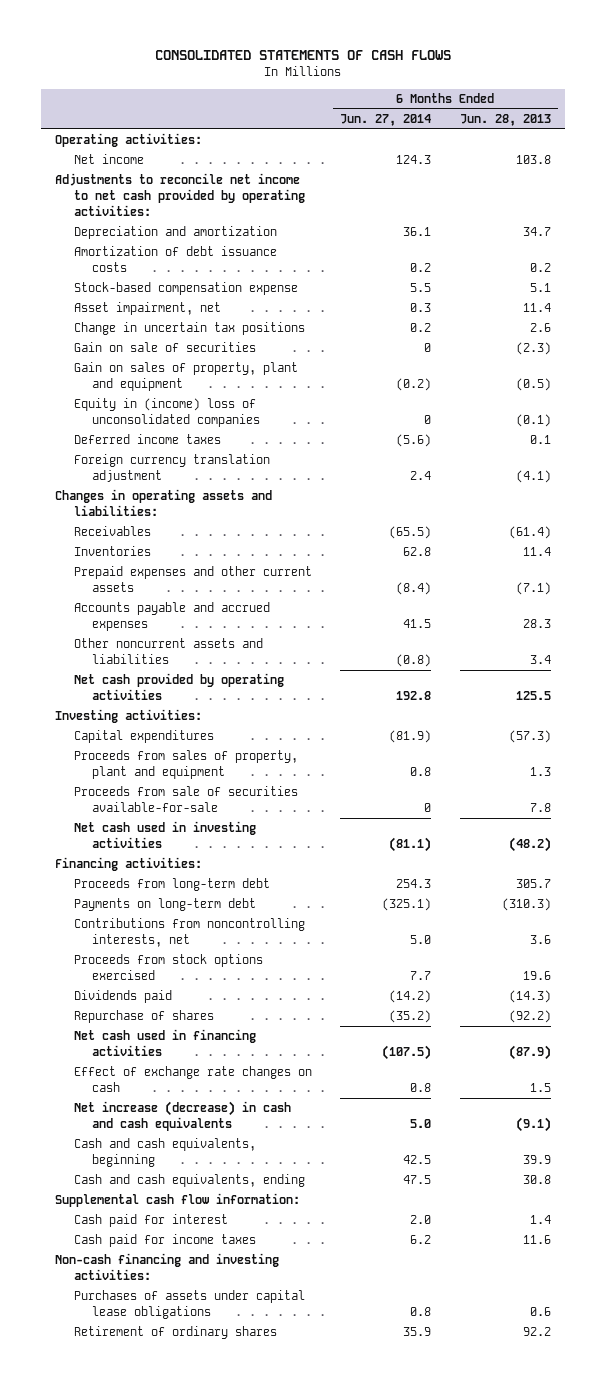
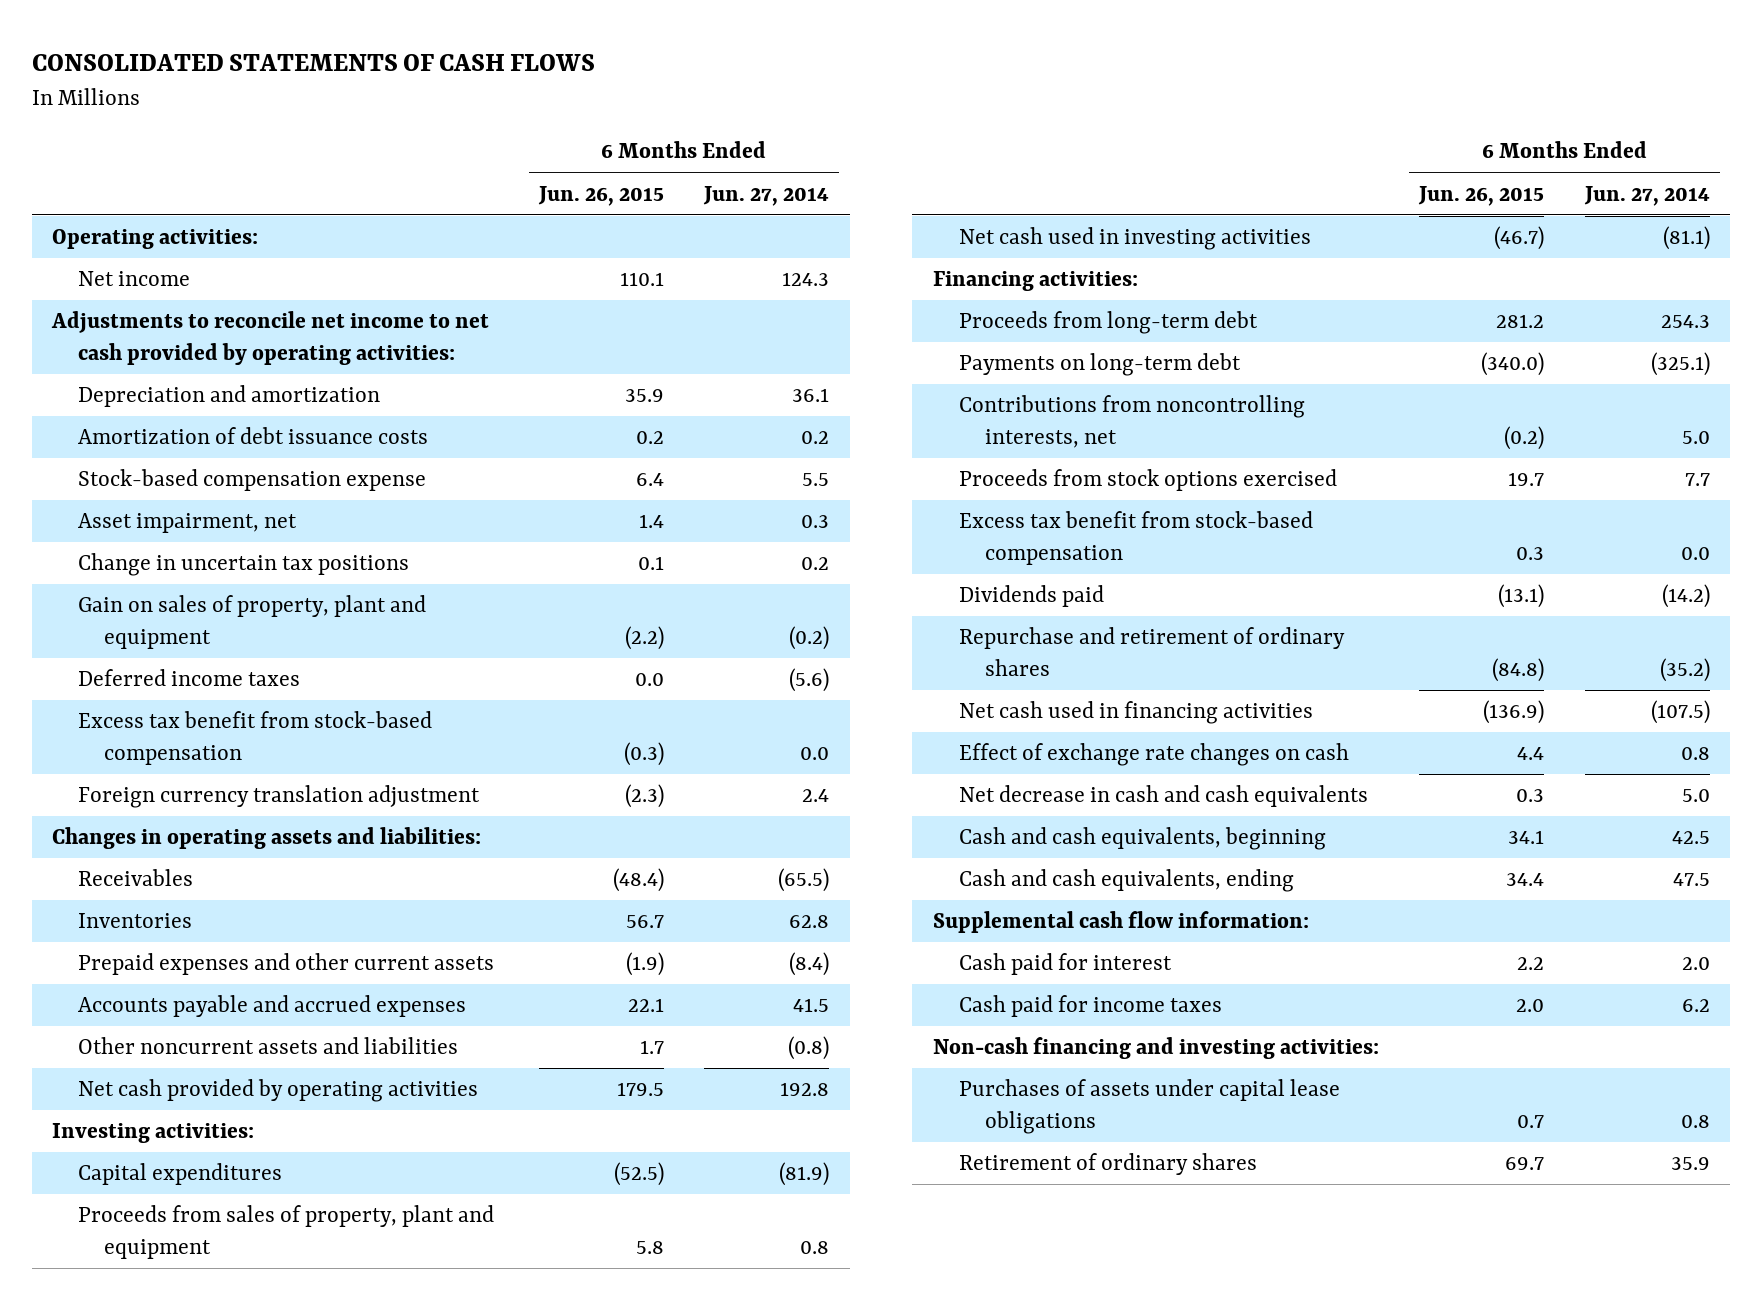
- | 6 Months Ended Jun. 27, 2014 | 6 Months Ended Jun. 28, 2013
+ | 6 Months Ended Jun. 26, 2015 | 6 Months Ended Jun. 27, 2014
- Gain on sale of securities | 0 | (2.3)
- Equity in (income) loss of unconsolidated companies | 0 | (0.1)
+ Excess tax benefit from stock-based compensation | (0.3) | 0.0
- Proceeds from sale of securities available-for-sale | 0 | 7.8
+ Excess tax benefit from stock-based compensation | 0.3 | 0.0
- Repurchase of shares | (35.2) | (92.2)
+ Repurchase and retirement of ordinary shares | (84.8) | (35.2)
- Net increase (decrease) in cash and cash equivalents | 5.0 | (9.1)
+ Net decrease in cash and cash equivalents | 0.3 | 5.0

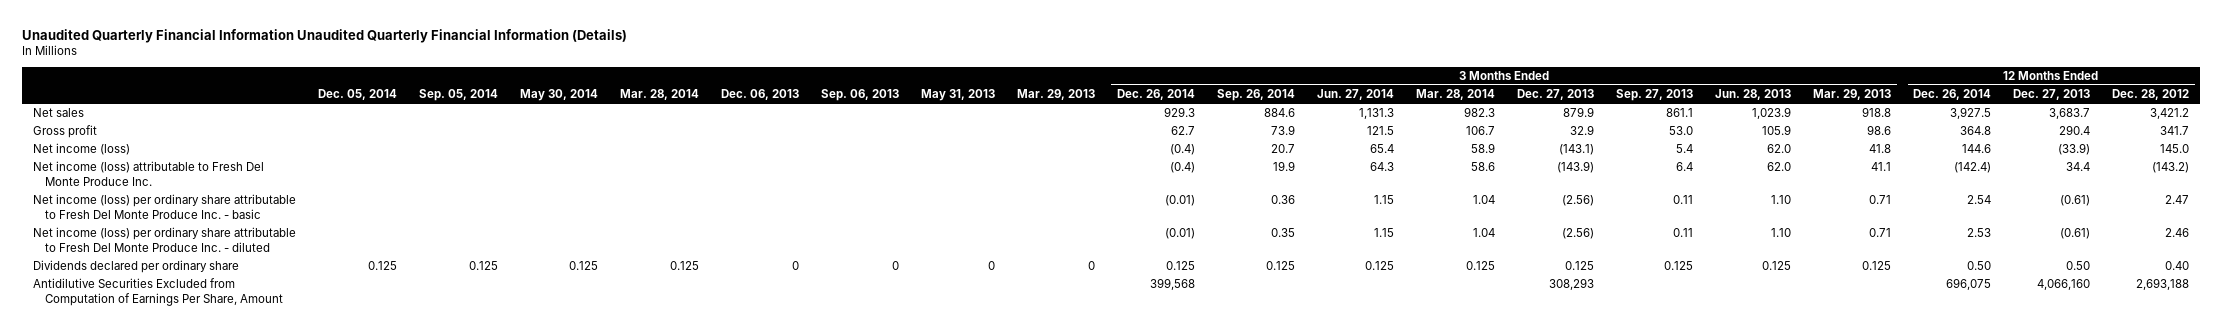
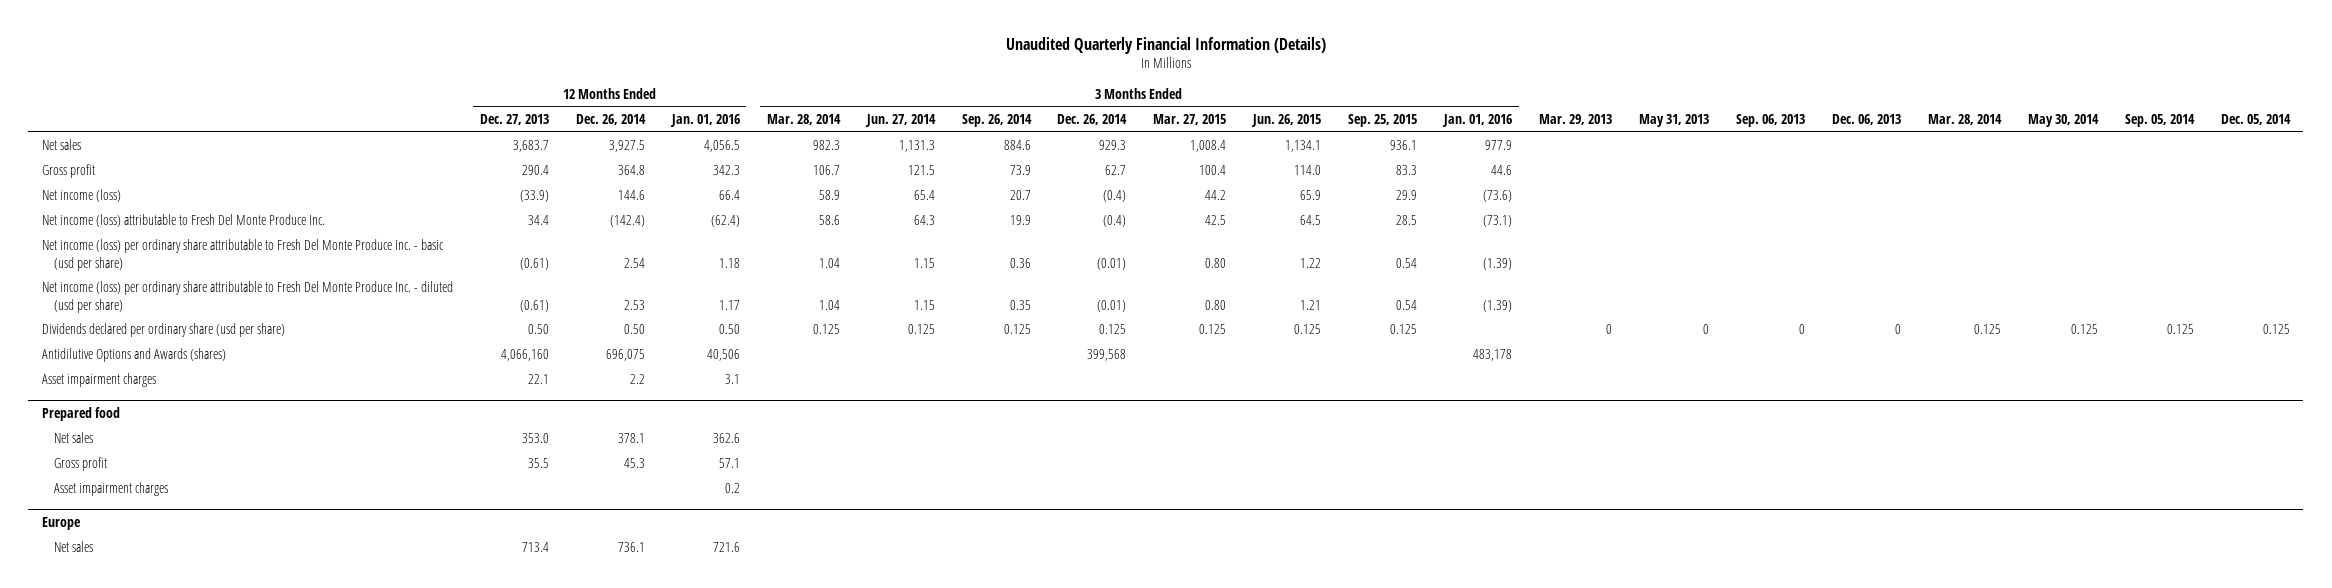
- Unaudited Quarterly Financial Information Unaudited Quarterly Financial Information (Details)
+ Unaudited Quarterly Financial Information (Details)
- | Dec. 05, 2014 | Sep. 05, 2014 | May 30, 2014 | Mar. 28, 2014 | Dec. 06, 2013 | Sep. 06, 2013 | May 31, 2013 | Mar. 29, 2013 | 3 Months Ended Dec. 26, 2014 | 3 Months Ended Sep. 26, 2014 | 3 Months Ended Jun. 27, 2014 | 3 Months Ended Mar. 28, 2014 | 3 Months Ended Dec. 27, 2013 | 3 Months Ended Sep. 27, 2013 | 3 Months Ended Jun. 28, 2013 | 3 Months Ended Mar. 29, 2013 | 12 Months Ended Dec. 26, 2014 | 12 Months Ended Dec. 27, 2013 | 12 Months Ended Dec. 28, 2012
+ | 12 Months Ended Dec. 27, 2013 | 12 Months Ended Dec. 26, 2014 | 12 Months Ended Jan. 01, 2016 | 3 Months Ended Mar. 28, 2014 | 3 Months Ended Jun. 27, 2014 | 3 Months Ended Sep. 26, 2014 | 3 Months Ended Dec. 26, 2014 | 3 Months Ended Mar. 27, 2015 | 3 Months Ended Jun. 26, 2015 | 3 Months Ended Sep. 25, 2015 | 3 Months Ended Jan. 01, 2016 | Mar. 29, 2013 | May 31, 2013 | Sep. 06, 2013 | Dec. 06, 2013 | Mar. 28, 2014 | May 30, 2014 | Sep. 05, 2014 | Dec. 05, 2014
- Net income (loss) per ordinary share attributable to Fresh Del Monte Produce Inc. - basic | | | | | | | | | (0.01) | 0.36 | 1.15 | 1.04 | (2.56) | 0.11 | 1.10 | 0.71 | 2.54 | (0.61) | 2.47
- Net income (loss) per ordinary share attributable to Fresh Del Monte Produce Inc. - diluted | | | | | | | | | (0.01) | 0.35 | 1.15 | 1.04 | (2.56) | 0.11 | 1.10 | 0.71 | 2.53 | (0.61) | 2.46
- Dividends declared per ordinary share | 0.125 | 0.125 | 0.125 | 0.125 | 0 | 0 | 0 | 0 | 0.125 | 0.125 | 0.125 | 0.125 | 0.125 | 0.125 | 0.125 | 0.125 | 0.50 | 0.50 | 0.40
- Antidilutive Securities Excluded from Computation of Earnings Per Share, Amount | | | | | | | | | 399,568 | | | | 308,293 | | | | 696,075 | 4,066,160 | 2,693,188
+ Net income (loss) per ordinary share attributable to Fresh Del Monte Produce Inc. - basic (usd per share) | (0.61) | 2.54 | 1.18 | 1.04 | 1.15 | 0.36 | (0.01) | 0.80 | 1.22 | 0.54 | (1.39) | | | | | | | |
+ Net income (loss) per ordinary share attributable to Fresh Del Monte Produce Inc. - diluted (usd per share) | (0.61) | 2.53 | 1.17 | 1.04 | 1.15 | 0.35 | (0.01) | 0.80 | 1.21 | 0.54 | (1.39) | | | | | | | |
+ Dividends declared per ordinary share (usd per share) | 0.50 | 0.50 | 0.50 | 0.125 | 0.125 | 0.125 | 0.125 | 0.125 | 0.125 | 0.125 | | 0 | 0 | 0 | 0 | 0.125 | 0.125 | 0.125 | 0.125
+ Antidilutive Options and Awards (shares) | 4,066,160 | 696,075 | 40,506 | | | | 399,568 | | | | 483,178 | | | | | | | |
+ Asset impairment charges | 22.1 | 2.2 | 3.1 | | | | | | | | | | | | | | | |
+ Prepared food
+ Net sales | 353.0 | 378.1 | 362.6 | | | | | | | | | | | | | | | |
+ Gross profit | 35.5 | 45.3 | 57.1 | | | | | | | | | | | | | | | |
+ Asset impairment charges | | | 0.2 | | | | | | | | | | | | | | | |
+ Europe
+ Net sales | 713.4 | 736.1 | 721.6 | | | | | | | | | | | | | | | |

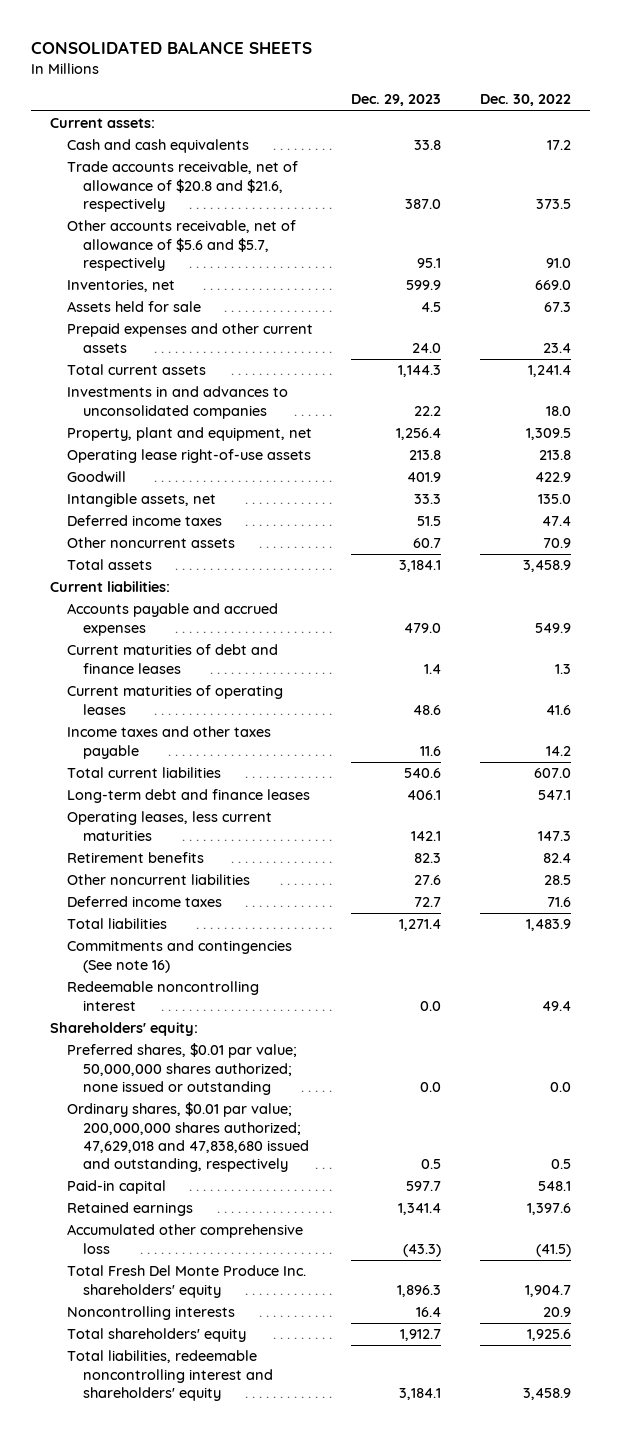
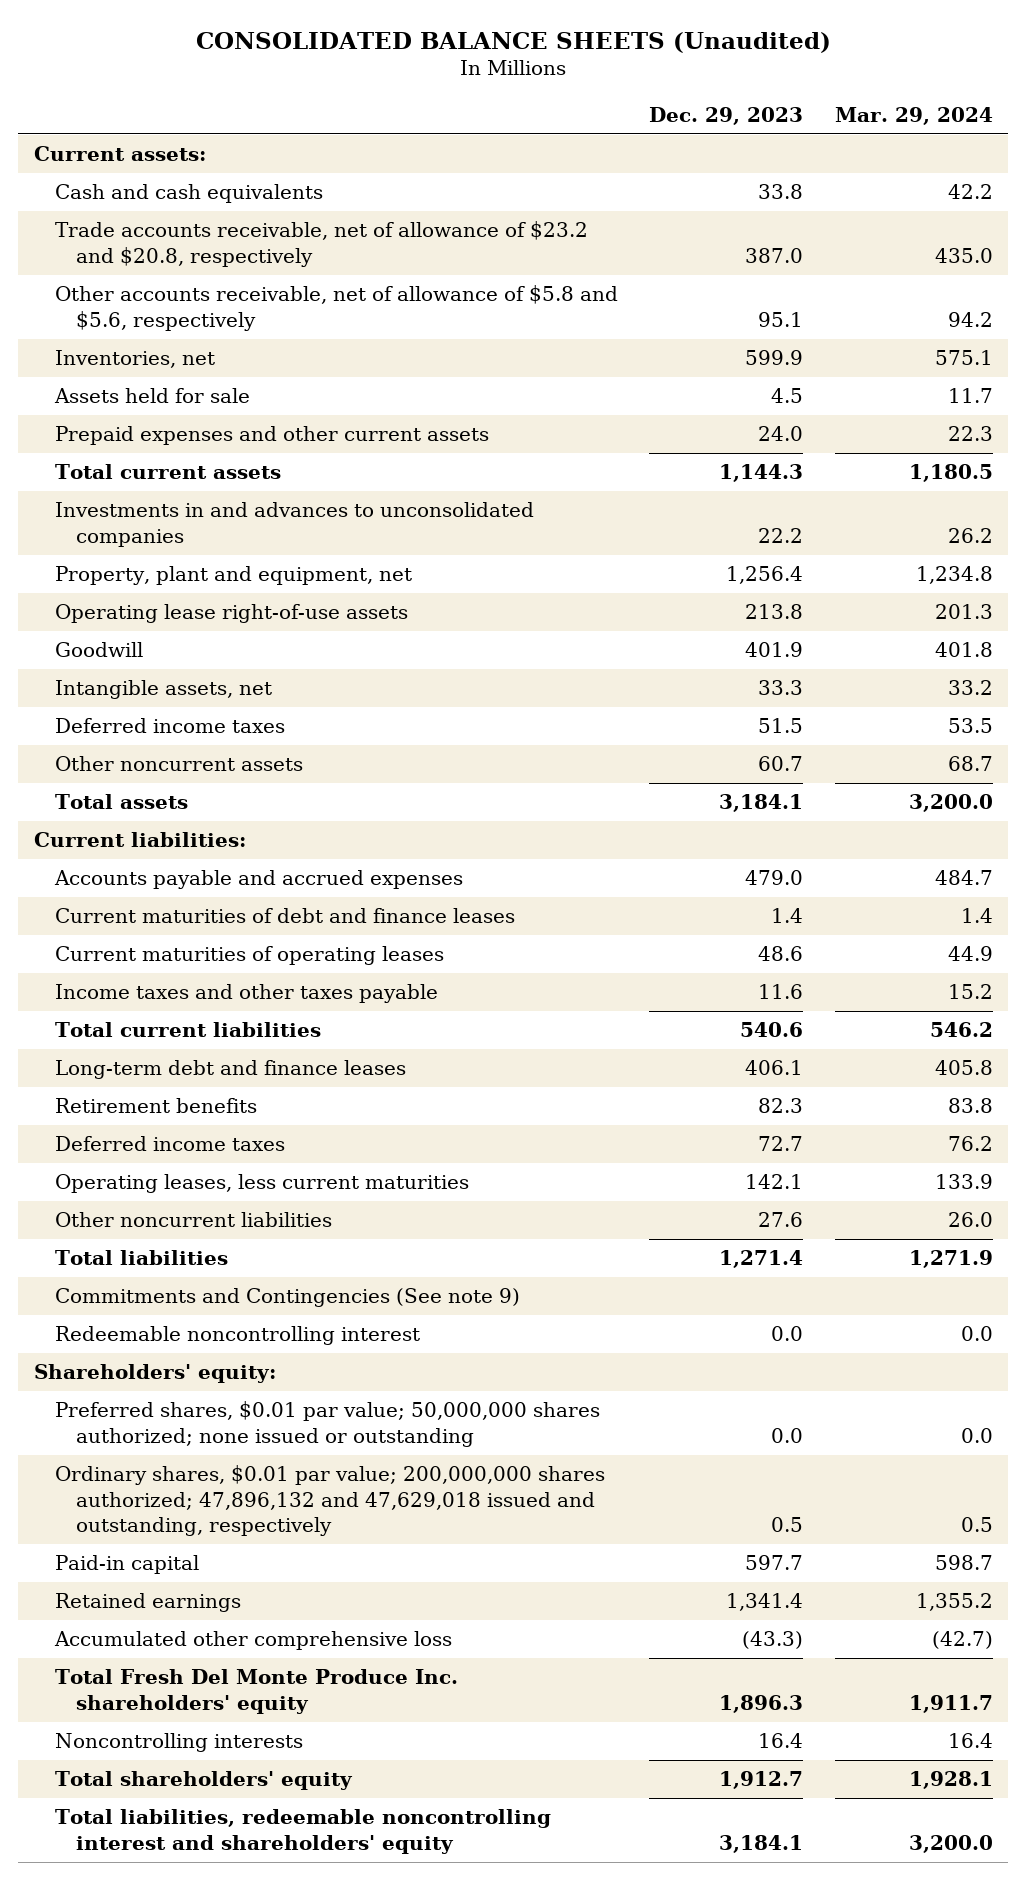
- CONSOLIDATED BALANCE SHEETS
+ CONSOLIDATED BALANCE SHEETS (Unaudited)
- | Dec. 29, 2023 | Dec. 30, 2022
+ | Dec. 29, 2023 | Mar. 29, 2024
- Trade accounts receivable, net of allowance of $20.8 and $21.6, respectively | 387.0 | 373.5
- Other accounts receivable, net of allowance of $5.6 and $5.7, respectively | 95.1 | 91.0
+ Trade accounts receivable, net of allowance of $23.2 and $20.8, respectively | 387.0 | 435.0
+ Other accounts receivable, net of allowance of $5.8 and $5.6, respectively | 95.1 | 94.2
moved down: Operating leases, less current maturities | 142.1 | 133.9
moved down: Other noncurrent liabilities | 27.6 | 26.0
- Commitments and contingencies (See note 16)
+ Commitments and Contingencies (See note 9)
- Ordinary shares, $0.01 par value; 200,000,000 shares authorized; 47,629,018 and 47,838,680 issued and outstanding, respectively | 0.5 | 0.5
+ Ordinary shares, $0.01 par value; 200,000,000 shares authorized; 47,896,132 and 47,629,018 issued and outstanding, respectively | 0.5 | 0.5

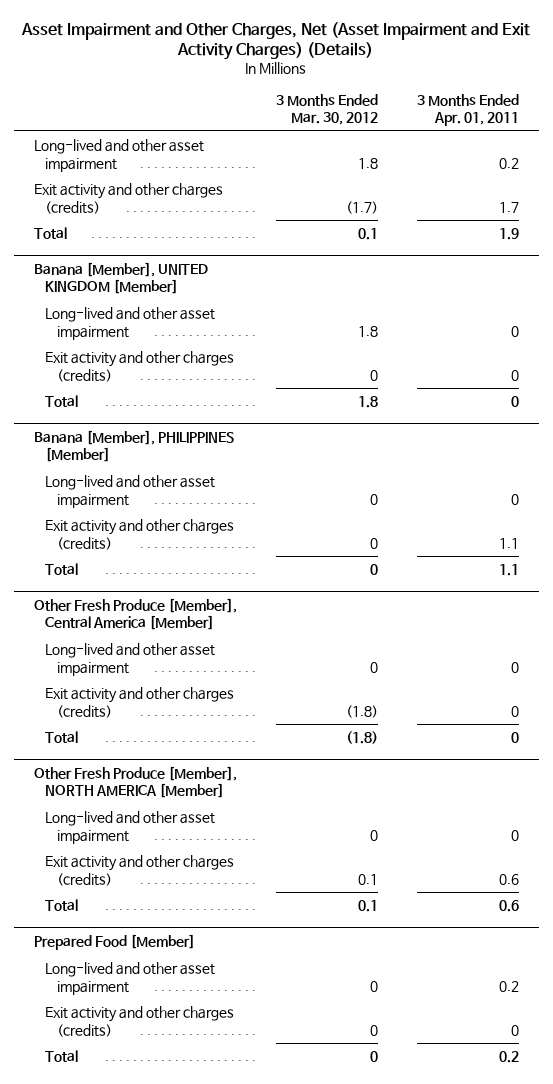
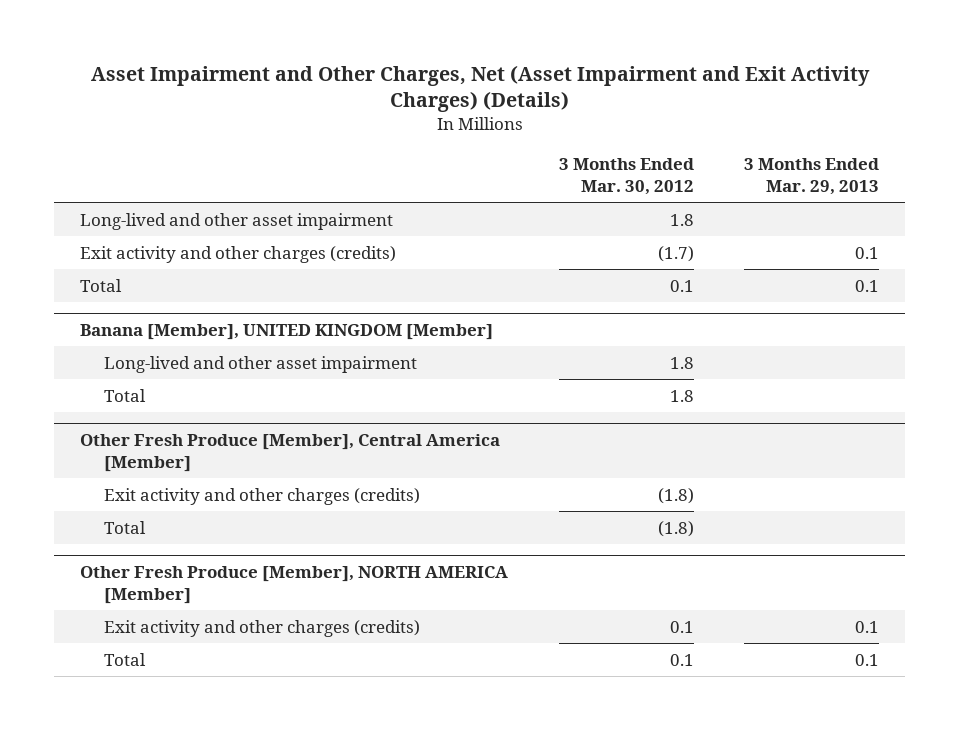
- | 3 Months Ended Mar. 30, 2012 | 3 Months Ended Apr. 01, 2011
+ | 3 Months Ended Mar. 30, 2012 | 3 Months Ended Mar. 29, 2013
@ Banana [Member], UNITED KINGDOM [Member]
- Exit activity and other charges (credits) | 0 | 0
- Banana [Member], PHILIPPINES [Member]
- Long-lived and other asset impairment | 0 | 0
- Exit activity and other charges (credits) | 0 | 1.1
- Total | 0 | 1.1
@ Other Fresh Produce [Member], Central America [Member]
- Long-lived and other asset impairment | 0 | 0
@ Other Fresh Produce [Member], NORTH AMERICA [Member]
- Long-lived and other asset impairment | 0 | 0
- Prepared Food [Member]
- Long-lived and other asset impairment | 0 | 0.2
- Exit activity and other charges (credits) | 0 | 0
- Total | 0 | 0.2

